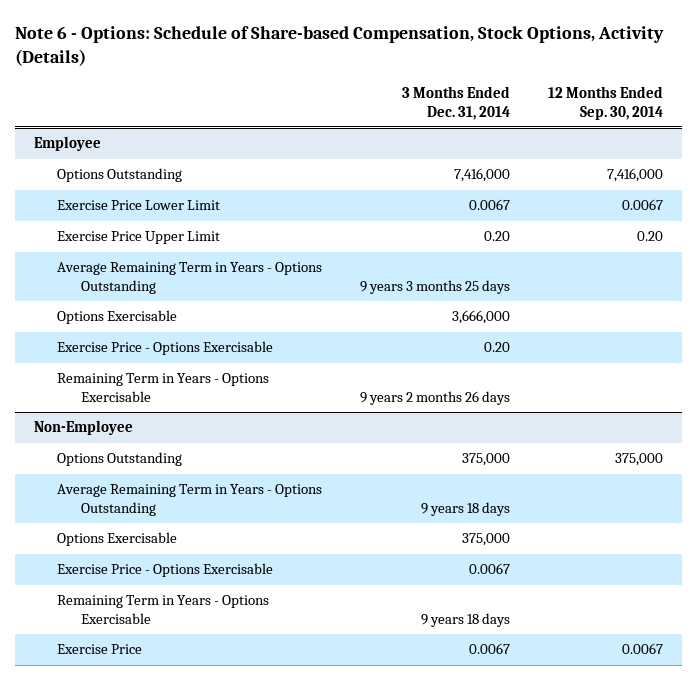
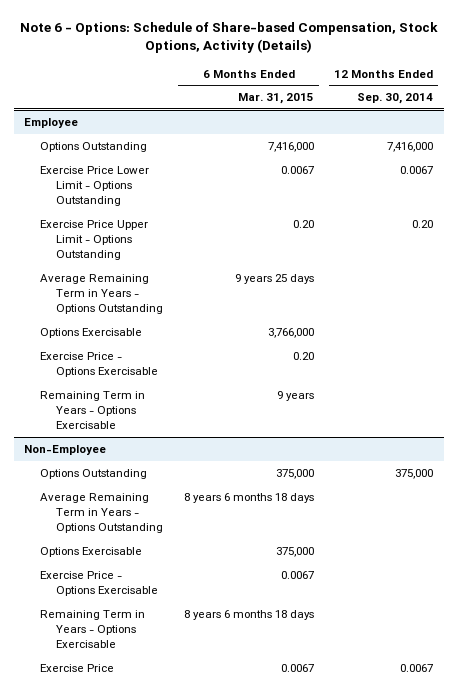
- | 3 Months Ended Dec. 31, 2014 | 12 Months Ended Sep. 30, 2014
+ | 6 Months Ended Mar. 31, 2015 | 12 Months Ended Sep. 30, 2014
@ Employee
- Exercise Price Lower Limit | 0.0067 | 0.0067
- Exercise Price Upper Limit | 0.20 | 0.20
+ Exercise Price Lower Limit - Options Outstanding | 0.0067 | 0.0067
+ Exercise Price Upper Limit - Options Outstanding | 0.20 | 0.20

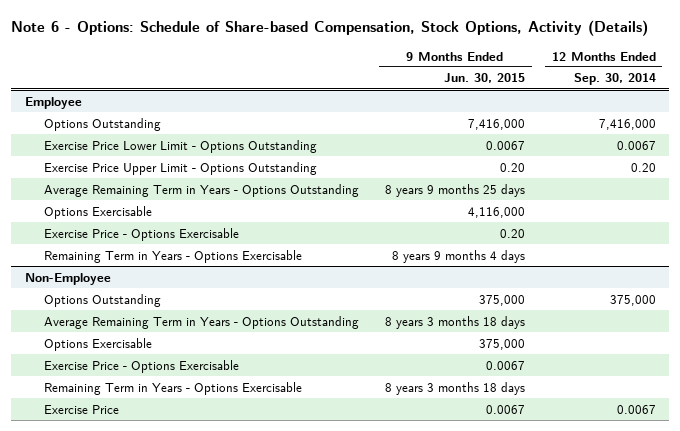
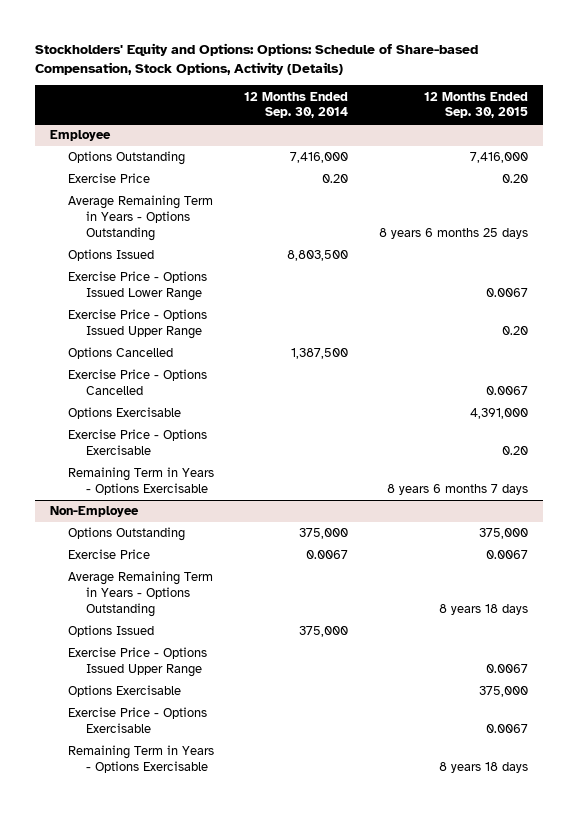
- Note 6 - Options: Schedule of Share-based Compensation, Stock Options, Activity (Details)
+ Stockholders' Equity and Options: Options: Schedule of Share-based Compensation, Stock Options, Activity (Details)
- | 9 Months Ended Jun. 30, 2015 | 12 Months Ended Sep. 30, 2014
+ | 12 Months Ended Sep. 30, 2014 | 12 Months Ended Sep. 30, 2015
@ Employee
- Exercise Price Lower Limit - Options Outstanding | 0.0067 | 0.0067
- Exercise Price Upper Limit - Options Outstanding | 0.20 | 0.20
+ Exercise Price | 0.20 | 0.20
+ Options Issued | 8,803,500 |
+ Exercise Price - Options Issued Lower Range | | 0.0067
+ Exercise Price - Options Issued Upper Range | | 0.20
+ Options Cancelled | 1,387,500 |
+ Exercise Price - Options Cancelled | | 0.0067
@ Non-Employee
moved up: Exercise Price | 0.0067 | 0.0067
+ Options Issued | 375,000 |
+ Exercise Price - Options Issued Upper Range | | 0.0067

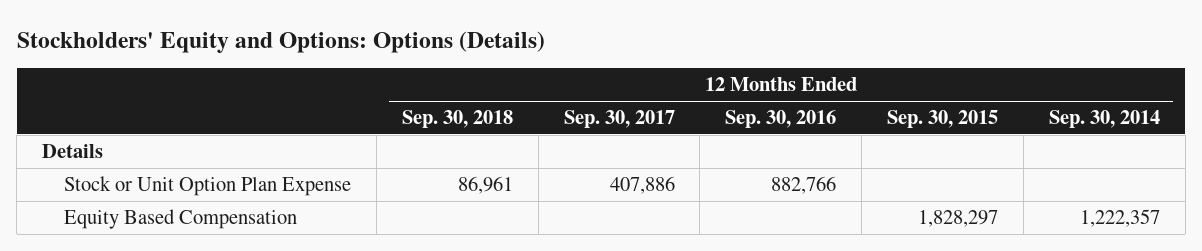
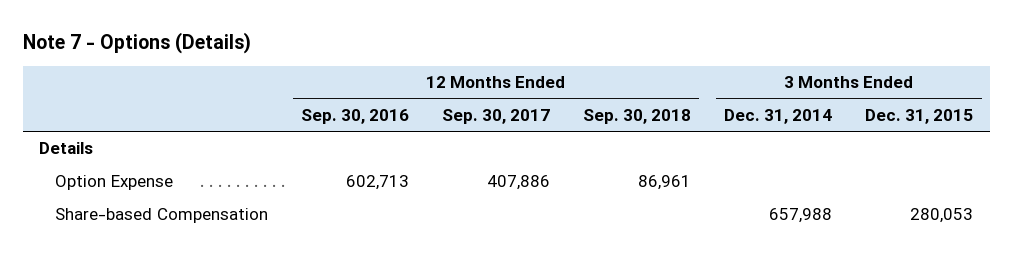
- Stockholders' Equity and Options: Options (Details)
+ Note 7 - Options (Details)
- | 12 Months Ended Sep. 30, 2018 | 12 Months Ended Sep. 30, 2017 | 12 Months Ended Sep. 30, 2016 | 12 Months Ended Sep. 30, 2015 | 12 Months Ended Sep. 30, 2014
+ | 12 Months Ended Sep. 30, 2016 | 12 Months Ended Sep. 30, 2017 | 12 Months Ended Sep. 30, 2018 | 3 Months Ended Dec. 31, 2014 | 3 Months Ended Dec. 31, 2015
- Stock or Unit Option Plan Expense | 86,961 | 407,886 | 882,766 | |
- Equity Based Compensation | | | | 1,828,297 | 1,222,357
+ Option Expense | 602,713 | 407,886 | 86,961 | |
+ Share-based Compensation | | | | 657,988 | 280,053

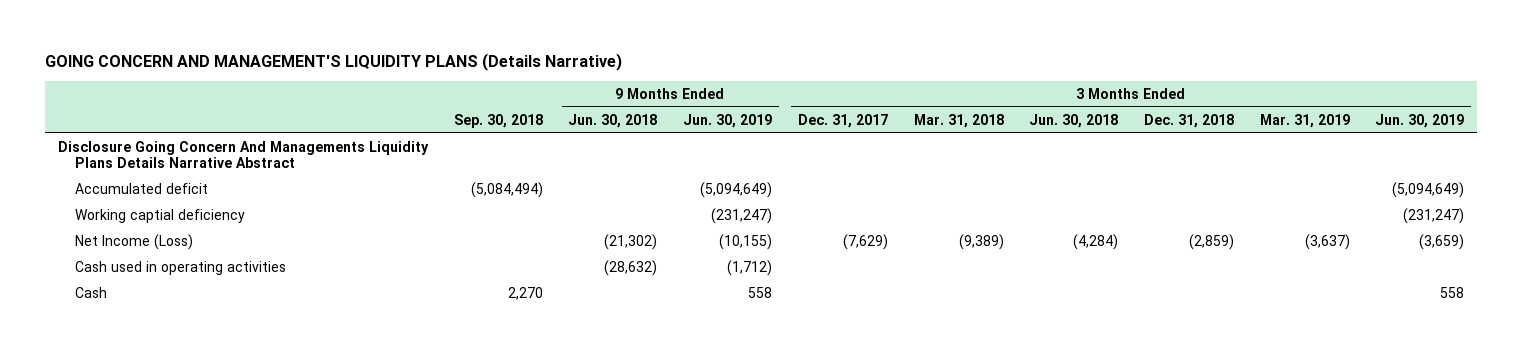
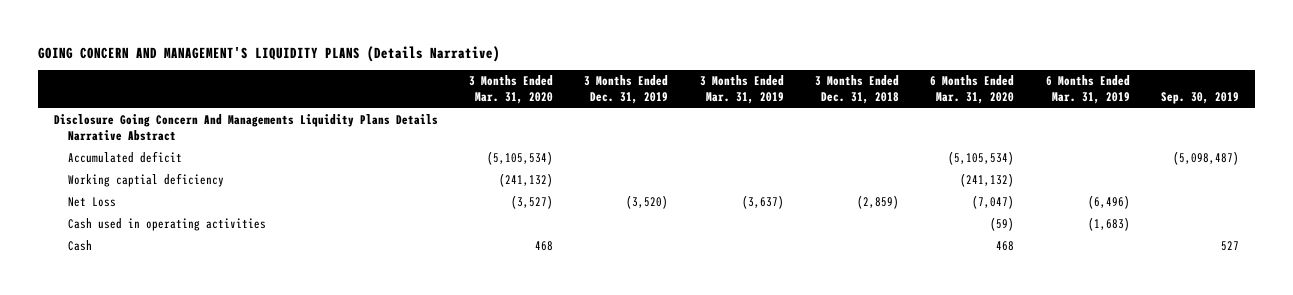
- | Sep. 30, 2018 | 9 Months Ended Jun. 30, 2018 | 9 Months Ended Jun. 30, 2019 | 3 Months Ended Dec. 31, 2017 | 3 Months Ended Mar. 31, 2018 | 3 Months Ended Jun. 30, 2018 | 3 Months Ended Dec. 31, 2018 | 3 Months Ended Mar. 31, 2019 | 3 Months Ended Jun. 30, 2019
+ | 3 Months Ended Mar. 31, 2020 | 3 Months Ended Dec. 31, 2019 | 3 Months Ended Mar. 31, 2019 | 3 Months Ended Dec. 31, 2018 | 6 Months Ended Mar. 31, 2020 | 6 Months Ended Mar. 31, 2019 | Sep. 30, 2019
- Net Income (Loss) | | (21,302) | (10,155) | (7,629) | (9,389) | (4,284) | (2,859) | (3,637) | (3,659)
+ Net Loss | (3,527) | (3,520) | (3,637) | (2,859) | (7,047) | (6,496) |

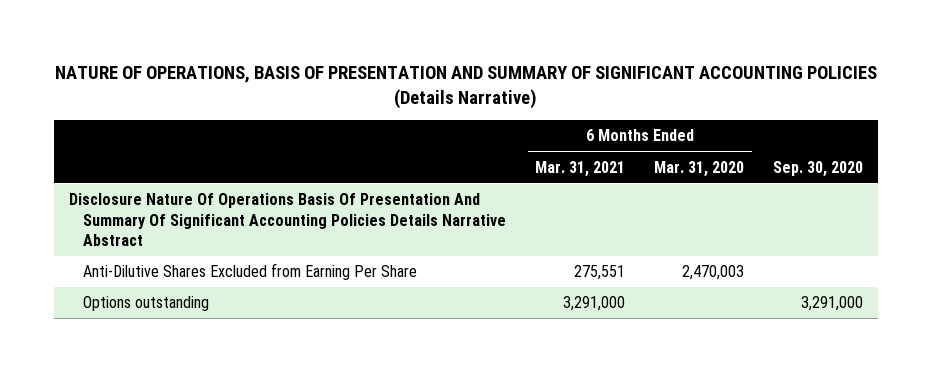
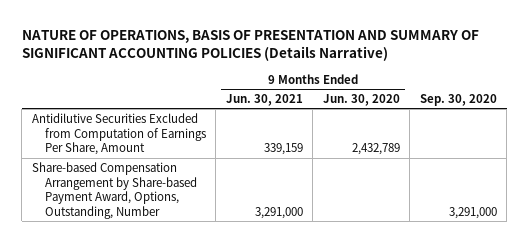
- | 6 Months Ended Mar. 31, 2021 | 6 Months Ended Mar. 31, 2020 | Sep. 30, 2020
+ | 9 Months Ended Jun. 30, 2021 | 9 Months Ended Jun. 30, 2020 | Sep. 30, 2020
- Disclosure Nature Of Operations Basis Of Presentation And Summary Of Significant Accounting Policies Details Narrative Abstract
- Anti-Dilutive Shares Excluded from Earning Per Share | 275,551 | 2,470,003 |
- Options outstanding | 3,291,000 | | 3,291,000
+ Antidilutive Securities Excluded from Computation of Earnings Per Share, Amount | 339,159 | 2,432,789 |
+ Share-based Compensation Arrangement by Share-based Payment Award, Options, Outstanding, Number | 3,291,000 | | 3,291,000

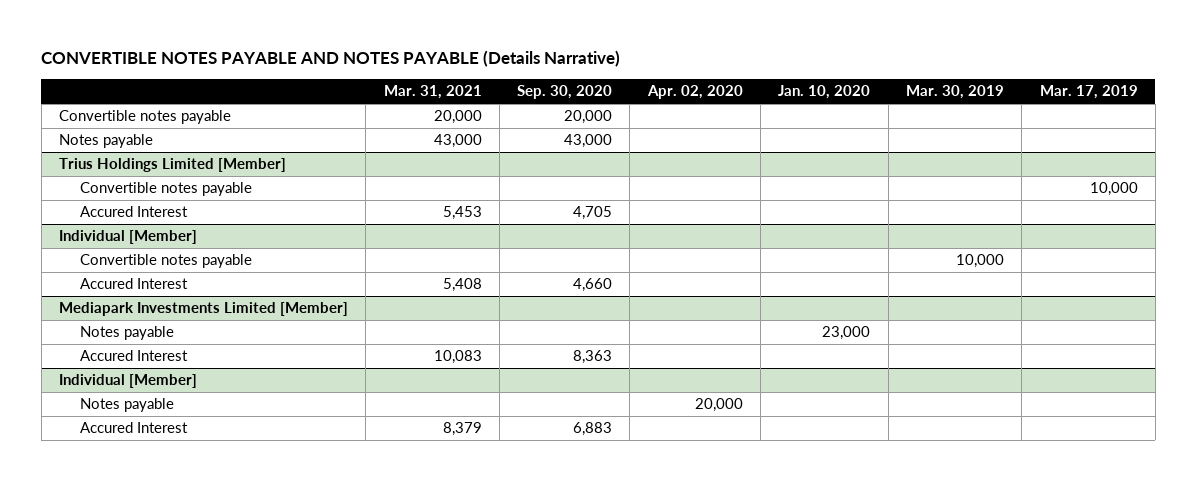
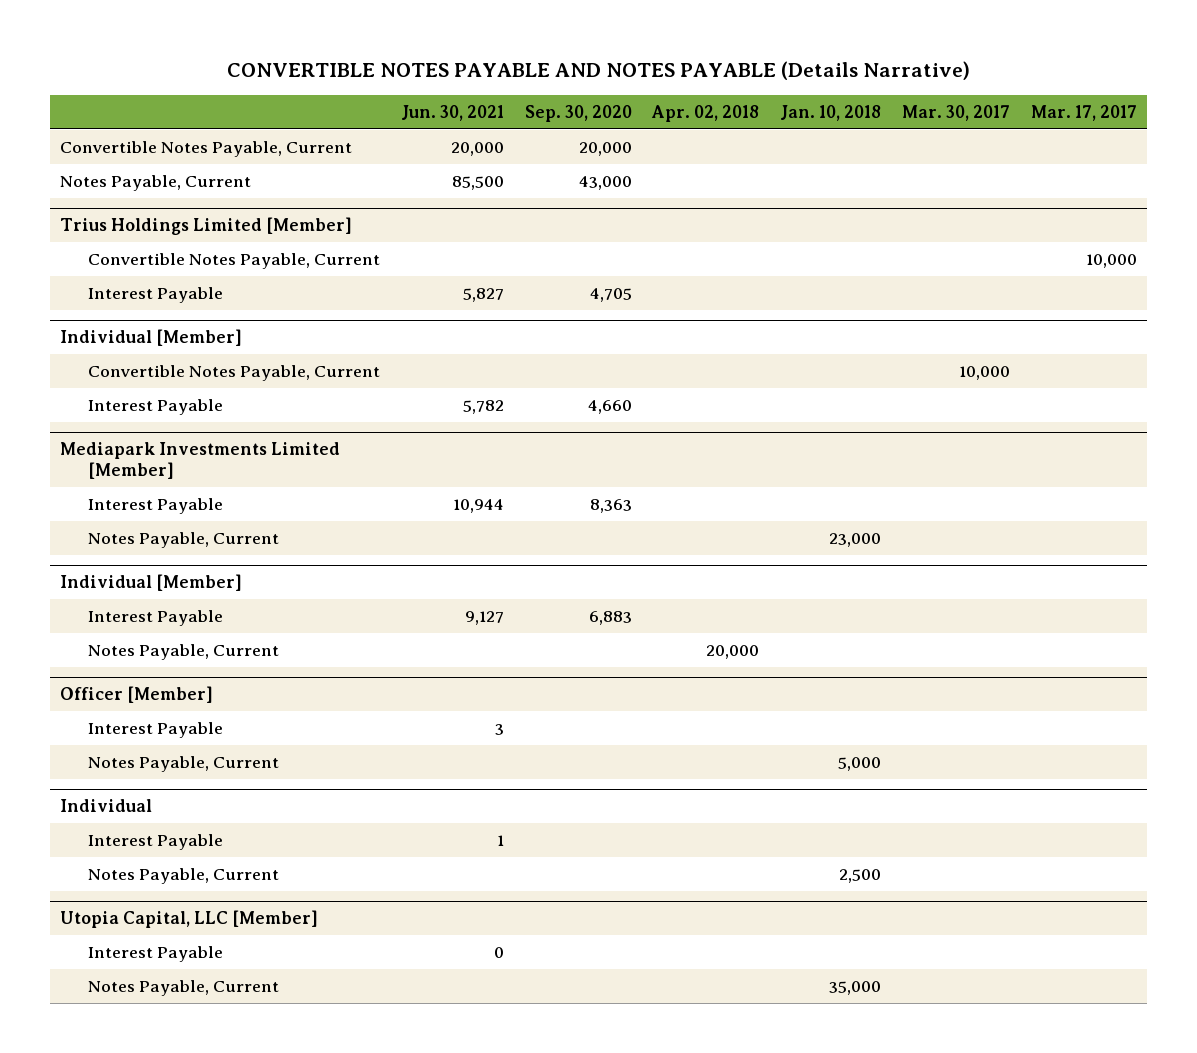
- | Mar. 31, 2021 | Sep. 30, 2020 | Apr. 02, 2020 | Jan. 10, 2020 | Mar. 30, 2019 | Mar. 17, 2019
+ | Jun. 30, 2021 | Sep. 30, 2020 | Apr. 02, 2018 | Jan. 10, 2018 | Mar. 30, 2017 | Mar. 17, 2017
- Convertible notes payable | 20,000 | 20,000 | | | |
- Notes payable | 43,000 | 43,000 | | | |
+ Convertible Notes Payable, Current | 20,000 | 20,000 | | | |
+ Notes Payable, Current | 85,500 | 43,000 | | | |
@ Trius Holdings Limited [Member]
- Convertible notes payable | | | | | | 10,000
- Accured Interest | 5,453 | 4,705 | | | |
+ Convertible Notes Payable, Current | | | | | | 10,000
+ Interest Payable | 5,827 | 4,705 | | | |
@ Individual [Member]
- Convertible notes payable | | | | | 10,000 |
- Accured Interest | 5,408 | 4,660 | | | |
+ Convertible Notes Payable, Current | | | | | 10,000 |
+ Interest Payable | 5,782 | 4,660 | | | |
@ Mediapark Investments Limited [Member]
- Notes payable | | | | 23,000 | |
- Accured Interest | 10,083 | 8,363 | | | |
+ Interest Payable | 10,944 | 8,363 | | | |
+ Notes Payable, Current | | | | 23,000 | |
@ Individual [Member]
- Notes payable | | | 20,000 | | |
- Accured Interest | 8,379 | 6,883 | | | |
+ Interest Payable | 9,127 | 6,883 | | | |
+ Notes Payable, Current | | | 20,000 | | |
+ Officer [Member]
+ Interest Payable | 3 | | | | |
+ Notes Payable, Current | | | | 5,000 | |
+ Individual
+ Interest Payable | 1 | | | | |
+ Notes Payable, Current | | | | 2,500 | |
+ Utopia Capital, LLC [Member]
+ Interest Payable | 0 | | | | |
+ Notes Payable, Current | | | | 35,000 | |

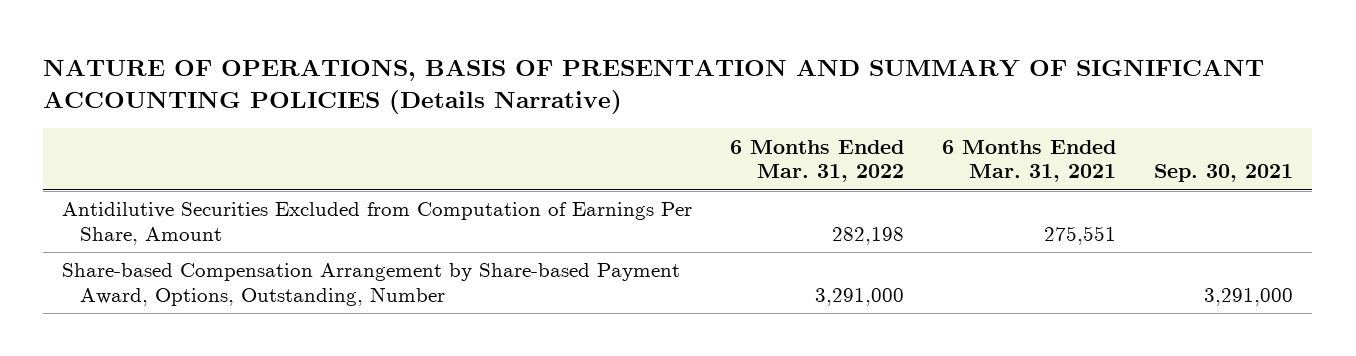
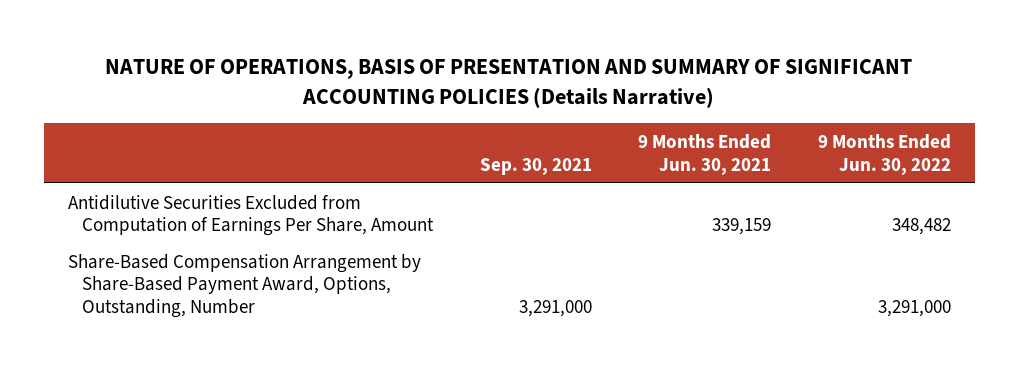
- | 6 Months Ended Mar. 31, 2022 | 6 Months Ended Mar. 31, 2021 | Sep. 30, 2021
+ | Sep. 30, 2021 | 9 Months Ended Jun. 30, 2021 | 9 Months Ended Jun. 30, 2022
- Share-based Compensation Arrangement by Share-based Payment Award, Options, Outstanding, Number | 3,291,000 | | 3,291,000
+ Share-Based Compensation Arrangement by Share-Based Payment Award, Options, Outstanding, Number | 3,291,000 | | 3,291,000

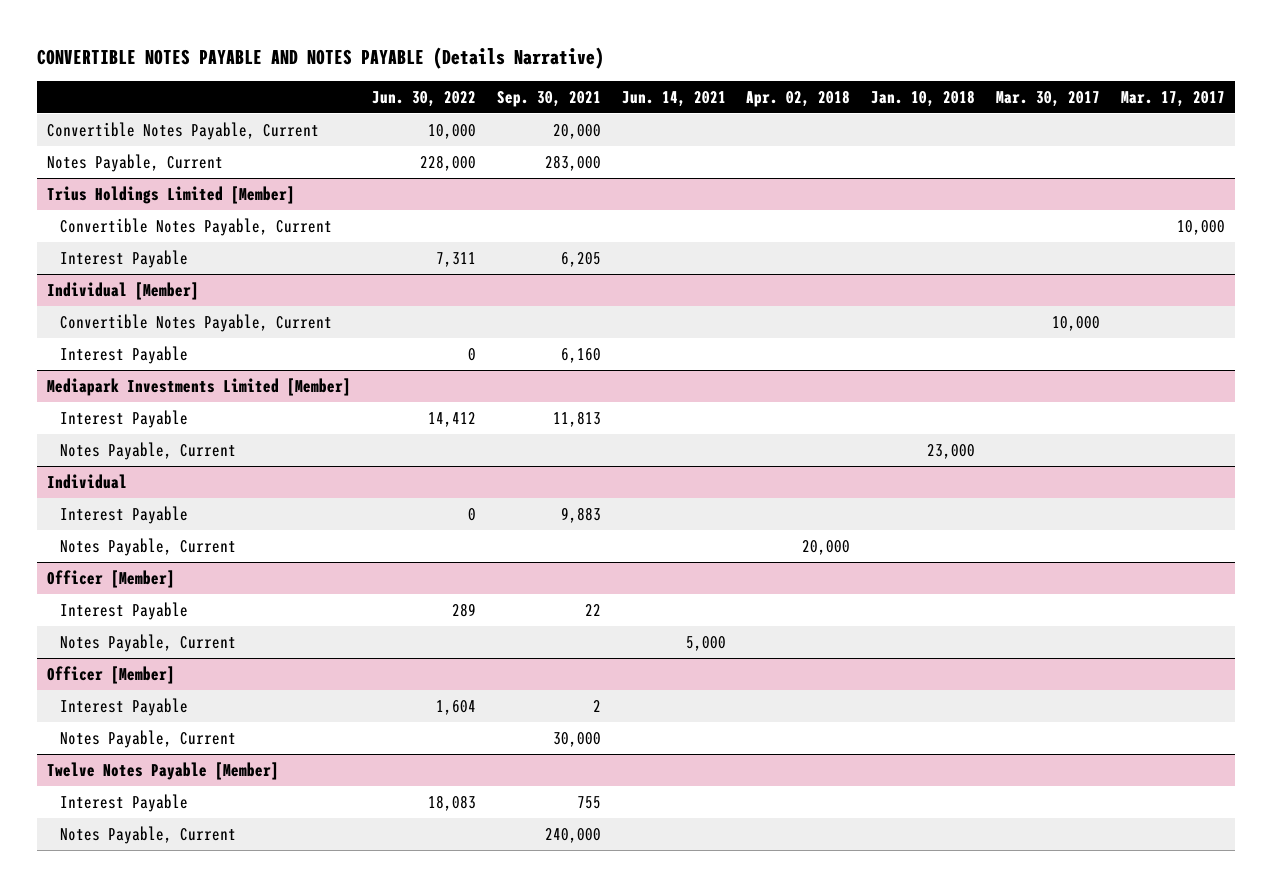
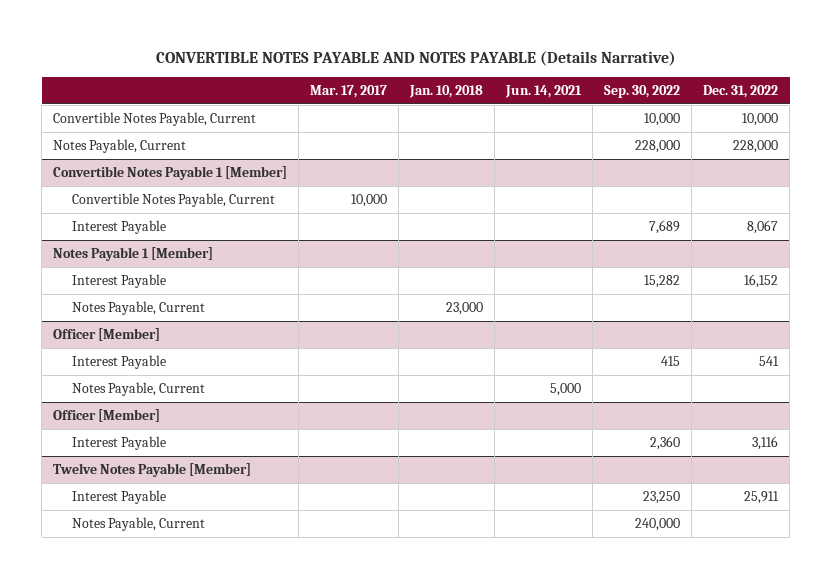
- | Jun. 30, 2022 | Sep. 30, 2021 | Jun. 14, 2021 | Apr. 02, 2018 | Jan. 10, 2018 | Mar. 30, 2017 | Mar. 17, 2017
+ | Mar. 17, 2017 | Jan. 10, 2018 | Jun. 14, 2021 | Sep. 30, 2022 | Dec. 31, 2022
- Trius Holdings Limited [Member]
+ Convertible Notes Payable 1 [Member]
- Individual [Member]
- Convertible Notes Payable, Current | | | | | | 10,000 |
- Interest Payable | 0 | 6,160 | | | | |
- Mediapark Investments Limited [Member]
+ Notes Payable 1 [Member]
- Individual
- Interest Payable | 0 | 9,883 | | | | |
- Notes Payable, Current | | | | 20,000 | | |
@ Officer [Member]
- Notes Payable, Current | | 30,000 | | | | |

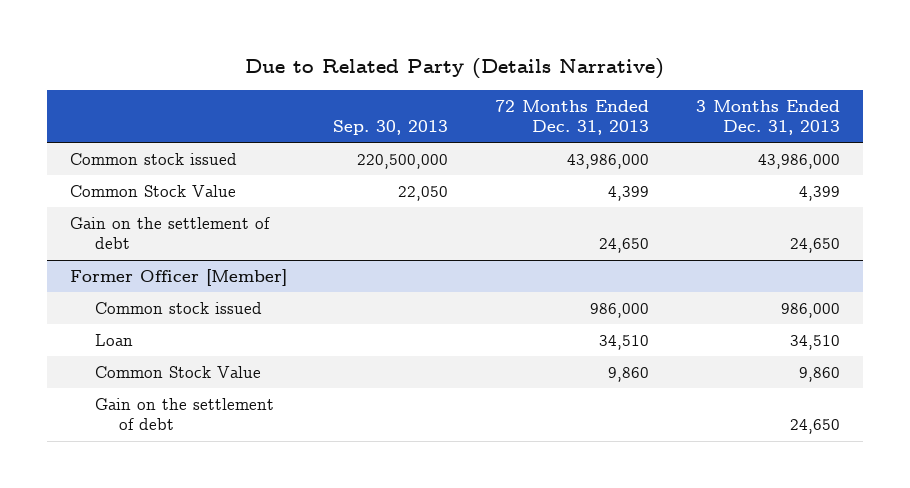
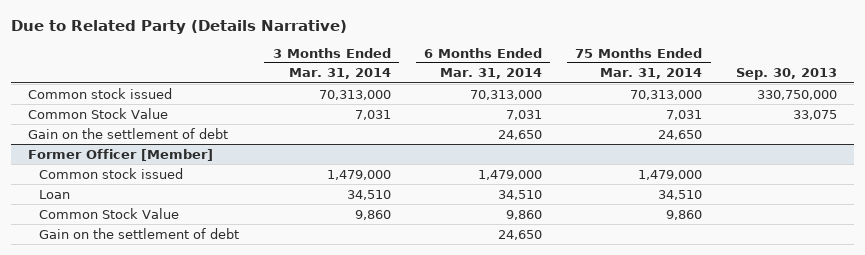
- | Sep. 30, 2013 | 72 Months Ended Dec. 31, 2013 | 3 Months Ended Dec. 31, 2013
+ | 3 Months Ended Mar. 31, 2014 | 6 Months Ended Mar. 31, 2014 | 75 Months Ended Mar. 31, 2014 | Sep. 30, 2013
- Common stock issued | 220,500,000 | 43,986,000 | 43,986,000
- Common Stock Value | 22,050 | 4,399 | 4,399
+ Common stock issued | 70,313,000 | 70,313,000 | 70,313,000 | 330,750,000
+ Common Stock Value | 7,031 | 7,031 | 7,031 | 33,075

